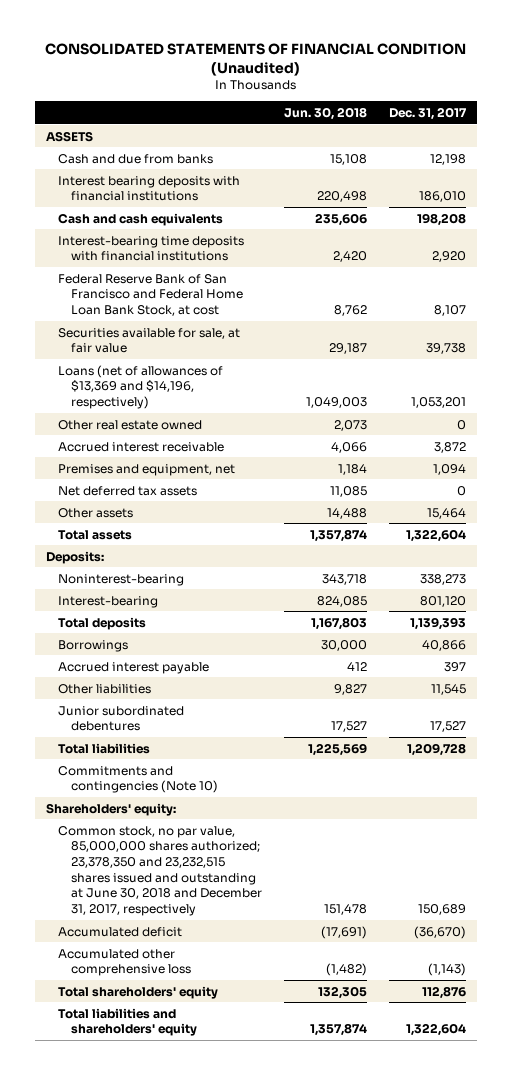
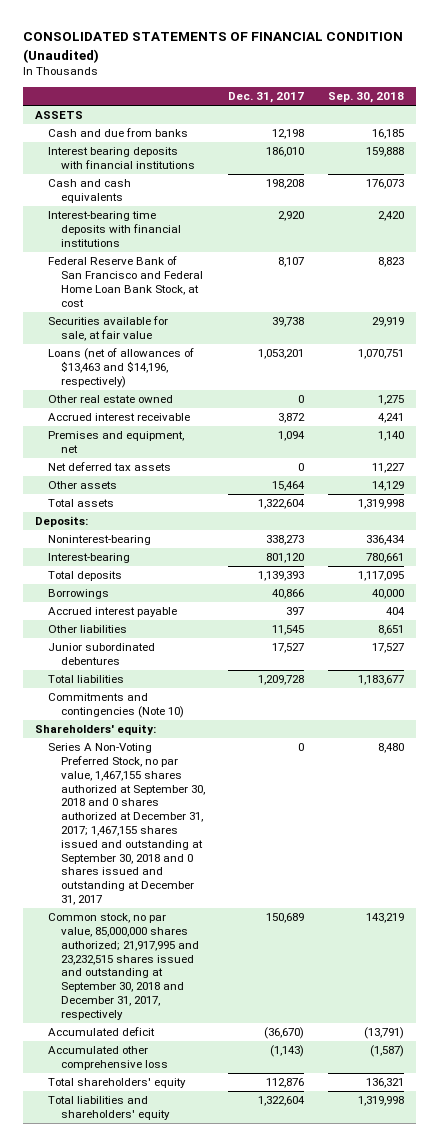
- | Jun. 30, 2018 | Dec. 31, 2017
+ | Dec. 31, 2017 | Sep. 30, 2018
- Loans (net of allowances of $13,369 and $14,196, respectively) | 1,049,003 | 1,053,201
+ Loans (net of allowances of $13,463 and $14,196, respectively) | 1,053,201 | 1,070,751
- Common stock, no par value, 85,000,000 shares authorized; 23,378,350 and 23,232,515 shares issued and outstanding at June 30, 2018 and December 31, 2017, respectively | 151,478 | 150,689
+ Series A Non-Voting Preferred Stock, no par value, 1,467,155 shares authorized at September 30, 2018 and 0 shares authorized at December 31, 2017; 1,467,155 shares issued and outstanding at September 30, 2018 and 0 shares issued and outstanding at December 31, 2017 | 0 | 8,480
+ Common stock, no par value, 85,000,000 shares authorized; 21,917,995 and 23,232,515 shares issued and outstanding at September 30, 2018 and December 31, 2017, respectively | 150,689 | 143,219

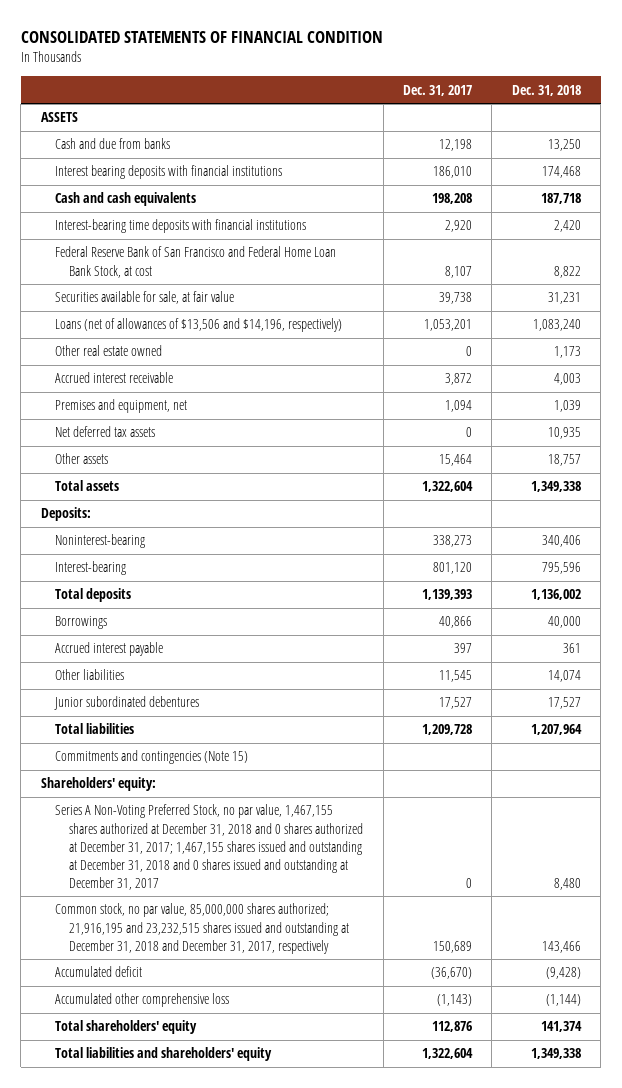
- CONSOLIDATED STATEMENTS OF FINANCIAL CONDITION (Unaudited)
+ CONSOLIDATED STATEMENTS OF FINANCIAL CONDITION
- | Dec. 31, 2017 | Sep. 30, 2018
+ | Dec. 31, 2017 | Dec. 31, 2018
- Loans (net of allowances of $13,463 and $14,196, respectively) | 1,053,201 | 1,070,751
+ Loans (net of allowances of $13,506 and $14,196, respectively) | 1,053,201 | 1,083,240
- Commitments and contingencies (Note 10)
+ Commitments and contingencies (Note 15)
- Series A Non-Voting Preferred Stock, no par value, 1,467,155 shares authorized at September 30, 2018 and 0 shares authorized at December 31, 2017; 1,467,155 shares issued and outstanding at September 30, 2018 and 0 shares issued and outstanding at December 31, 2017 | 0 | 8,480
- Common stock, no par value, 85,000,000 shares authorized; 21,917,995 and 23,232,515 shares issued and outstanding at September 30, 2018 and December 31, 2017, respectively | 150,689 | 143,219
+ Series A Non-Voting Preferred Stock, no par value, 1,467,155 shares authorized at December 31, 2018 and 0 shares authorized at December 31, 2017; 1,467,155 shares issued and outstanding at December 31, 2018 and 0 shares issued and outstanding at December 31, 2017 | 0 | 8,480
+ Common stock, no par value, 85,000,000 shares authorized; 21,916,195 and 23,232,515 shares issued and outstanding at December 31, 2018 and December 31, 2017, respectively | 150,689 | 143,466

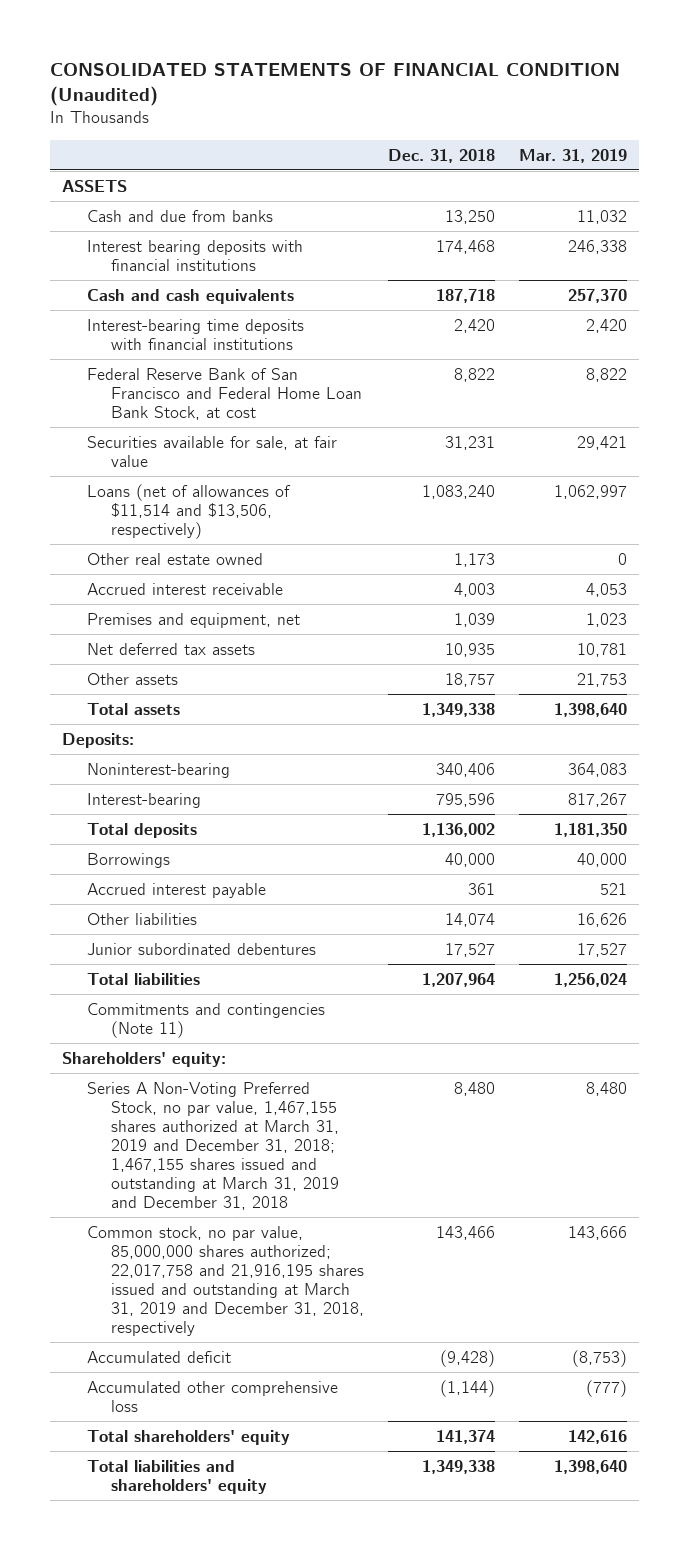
- CONSOLIDATED STATEMENTS OF FINANCIAL CONDITION
+ CONSOLIDATED STATEMENTS OF FINANCIAL CONDITION (Unaudited)
- | Dec. 31, 2017 | Dec. 31, 2018
+ | Dec. 31, 2018 | Mar. 31, 2019
- Loans (net of allowances of $13,506 and $14,196, respectively) | 1,053,201 | 1,083,240
+ Loans (net of allowances of $11,514 and $13,506, respectively) | 1,083,240 | 1,062,997
- Commitments and contingencies (Note 15)
+ Commitments and contingencies (Note 11)
- Series A Non-Voting Preferred Stock, no par value, 1,467,155 shares authorized at December 31, 2018 and 0 shares authorized at December 31, 2017; 1,467,155 shares issued and outstanding at December 31, 2018 and 0 shares issued and outstanding at December 31, 2017 | 0 | 8,480
- Common stock, no par value, 85,000,000 shares authorized; 21,916,195 and 23,232,515 shares issued and outstanding at December 31, 2018 and December 31, 2017, respectively | 150,689 | 143,466
+ Series A Non-Voting Preferred Stock, no par value, 1,467,155 shares authorized at March 31, 2019 and December 31, 2018; 1,467,155 shares issued and outstanding at March 31, 2019 and December 31, 2018 | 8,480 | 8,480
+ Common stock, no par value, 85,000,000 shares authorized; 22,017,758 and 21,916,195 shares issued and outstanding at March 31, 2019 and December 31, 2018, respectively | 143,466 | 143,666

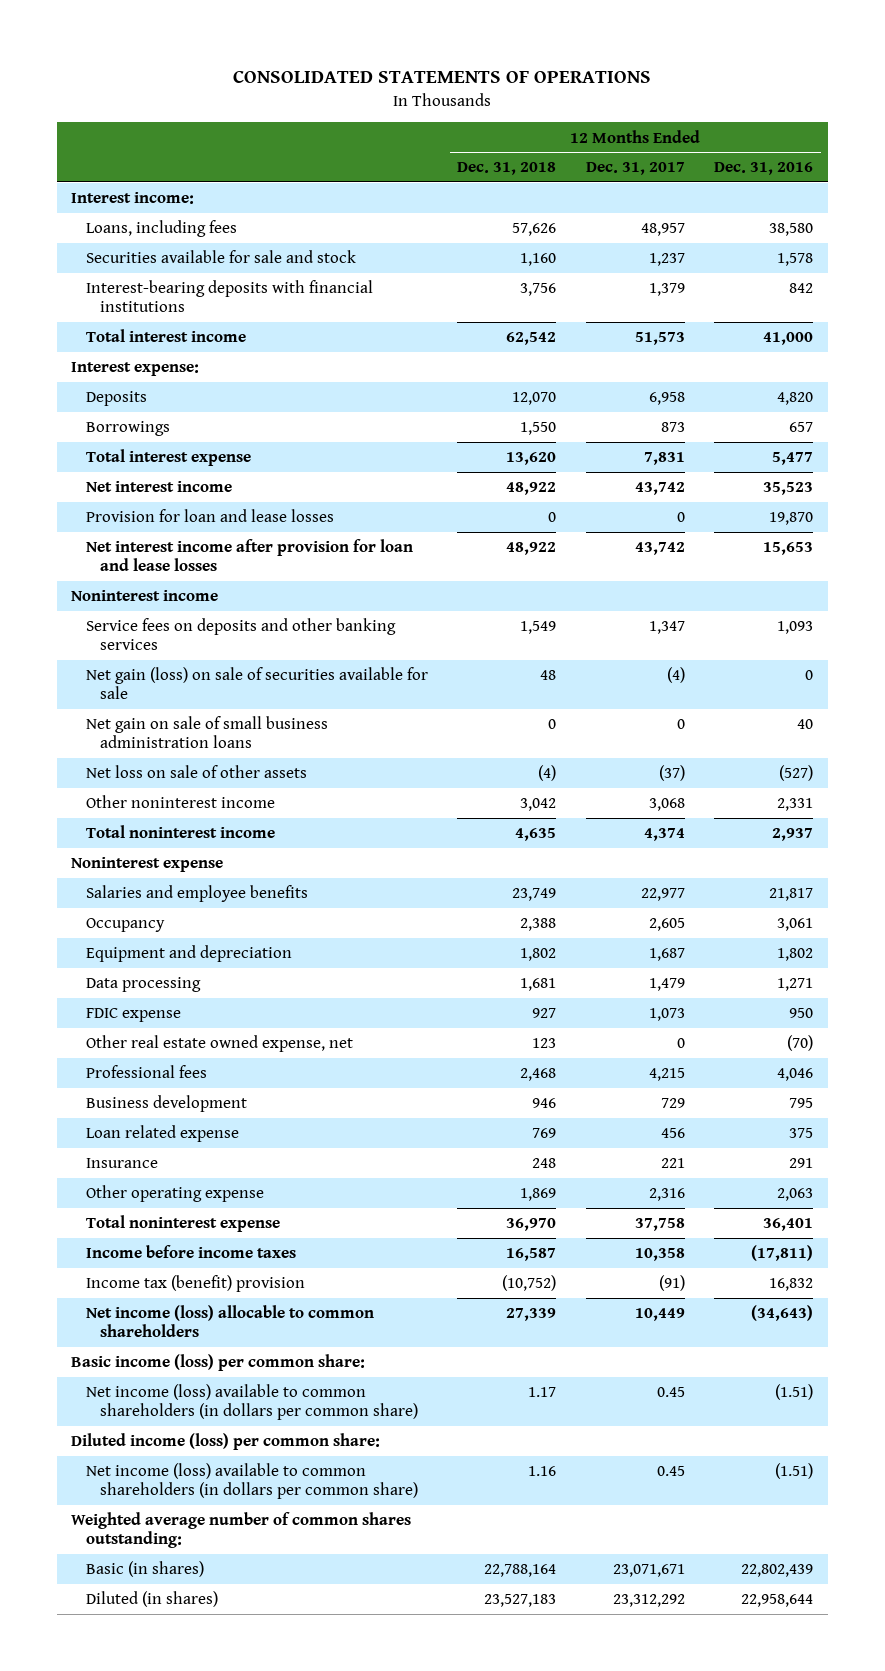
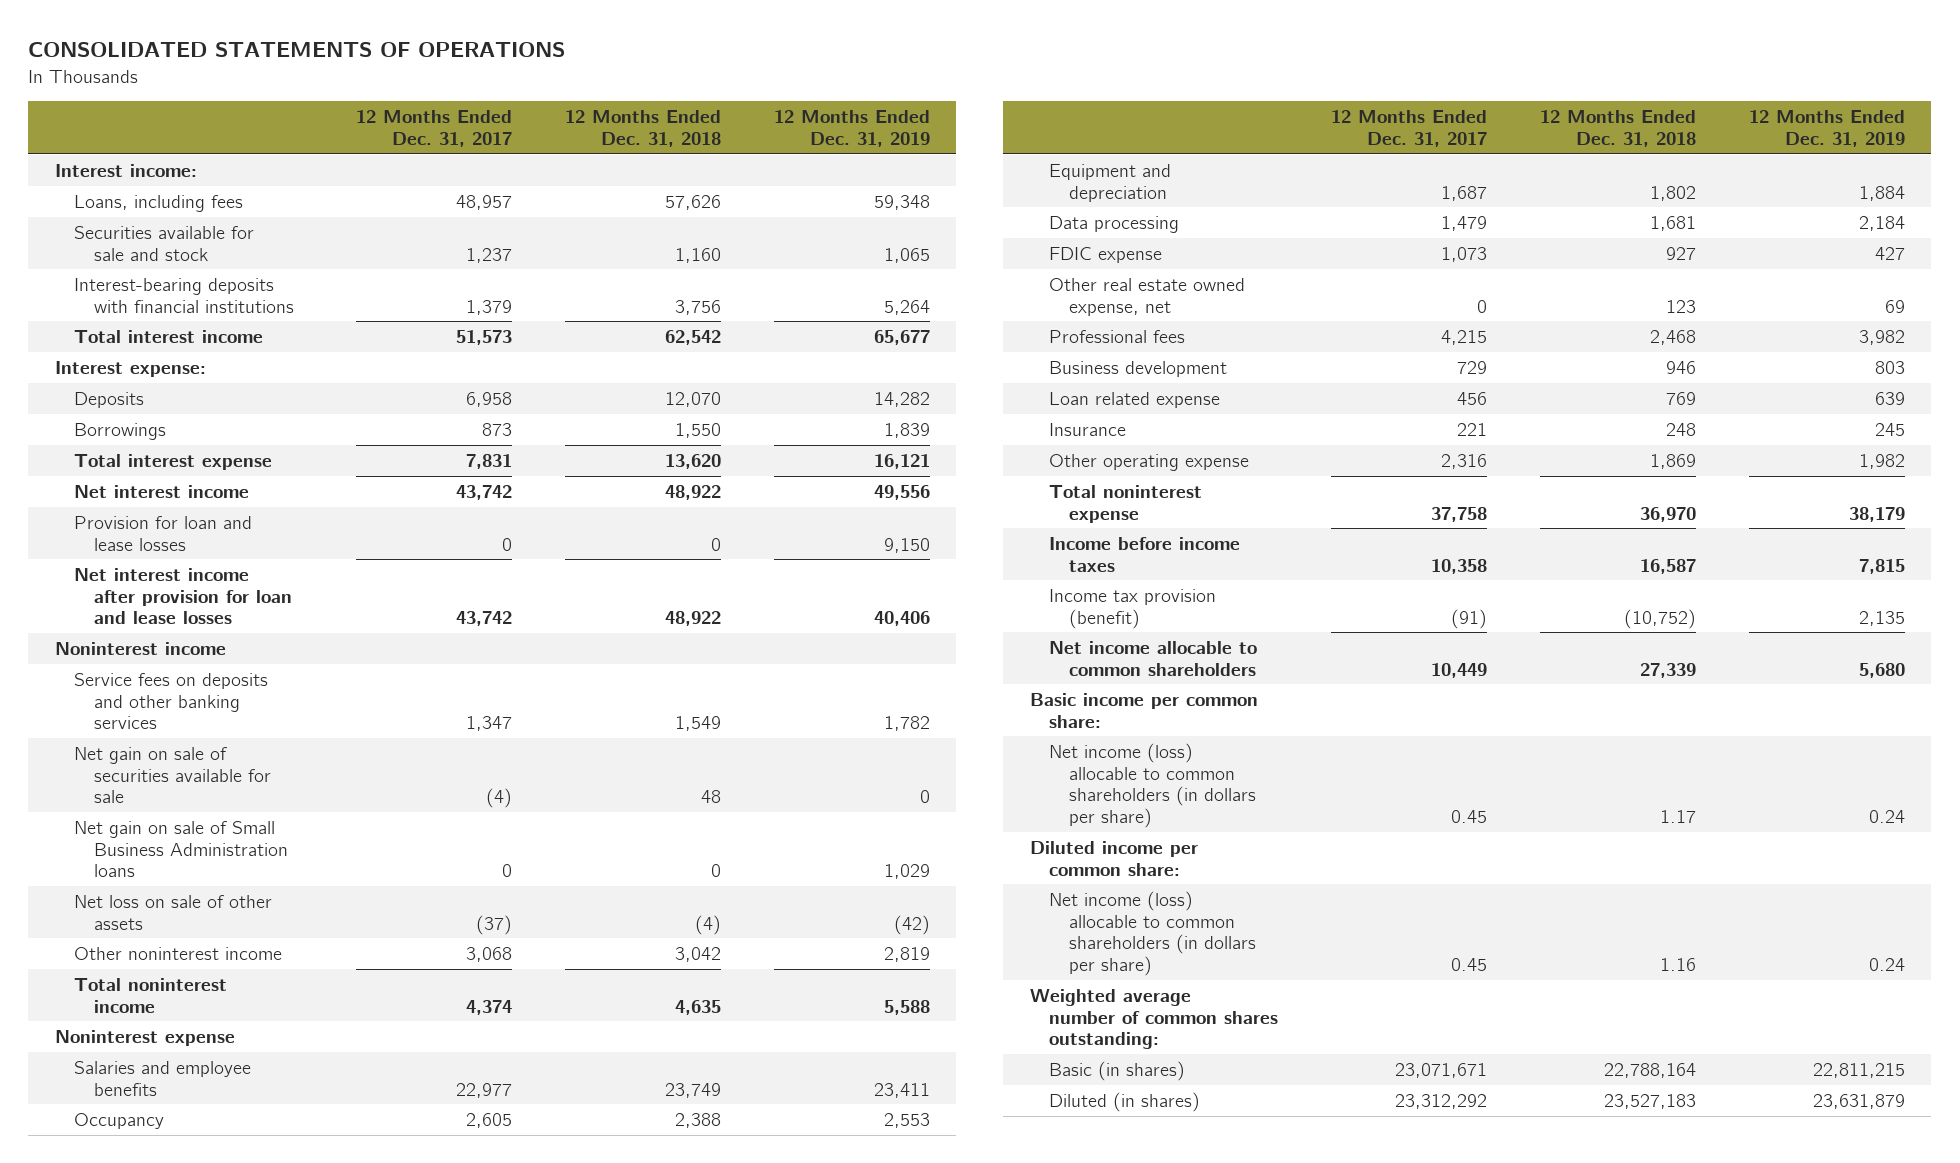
- | 12 Months Ended Dec. 31, 2018 | 12 Months Ended Dec. 31, 2017 | 12 Months Ended Dec. 31, 2016
+ | 12 Months Ended Dec. 31, 2017 | 12 Months Ended Dec. 31, 2018 | 12 Months Ended Dec. 31, 2019
- Net gain (loss) on sale of securities available for sale | 48 | (4) | 0
- Net gain on sale of small business administration loans | 0 | 0 | 40
+ Net gain on sale of securities available for sale | (4) | 48 | 0
+ Net gain on sale of Small Business Administration loans | 0 | 0 | 1,029
- Income tax (benefit) provision | (10,752) | (91) | 16,832
- Net income (loss) allocable to common shareholders | 27,339 | 10,449 | (34,643)
- Basic income (loss) per common share:
- Net income (loss) available to common shareholders (in dollars per common share) | 1.17 | 0.45 | (1.51)
- Diluted income (loss) per common share:
- Net income (loss) available to common shareholders (in dollars per common share) | 1.16 | 0.45 | (1.51)
+ Income tax provision (benefit) | (91) | (10,752) | 2,135
+ Net income allocable to common shareholders | 10,449 | 27,339 | 5,680
+ Basic income per common share:
+ Net income (loss) allocable to common shareholders (in dollars per share) | 0.45 | 1.17 | 0.24
+ Diluted income per common share:
+ Net income (loss) allocable to common shareholders (in dollars per share) | 0.45 | 1.16 | 0.24

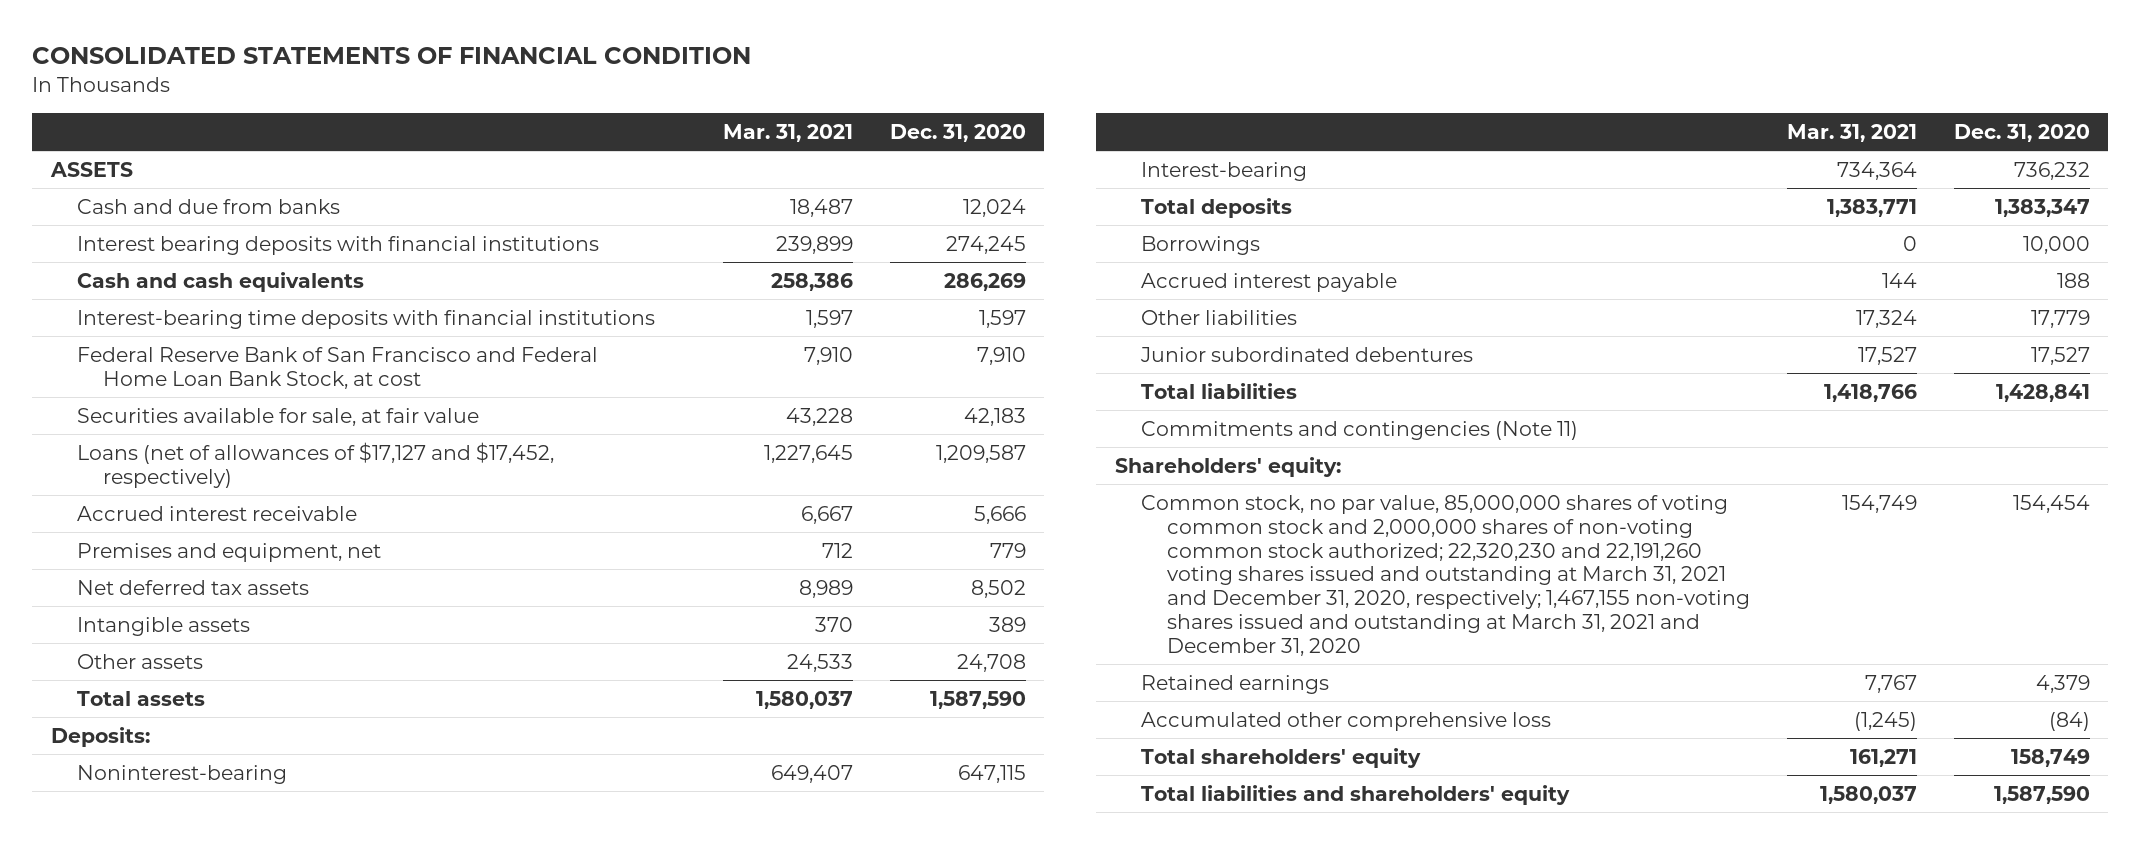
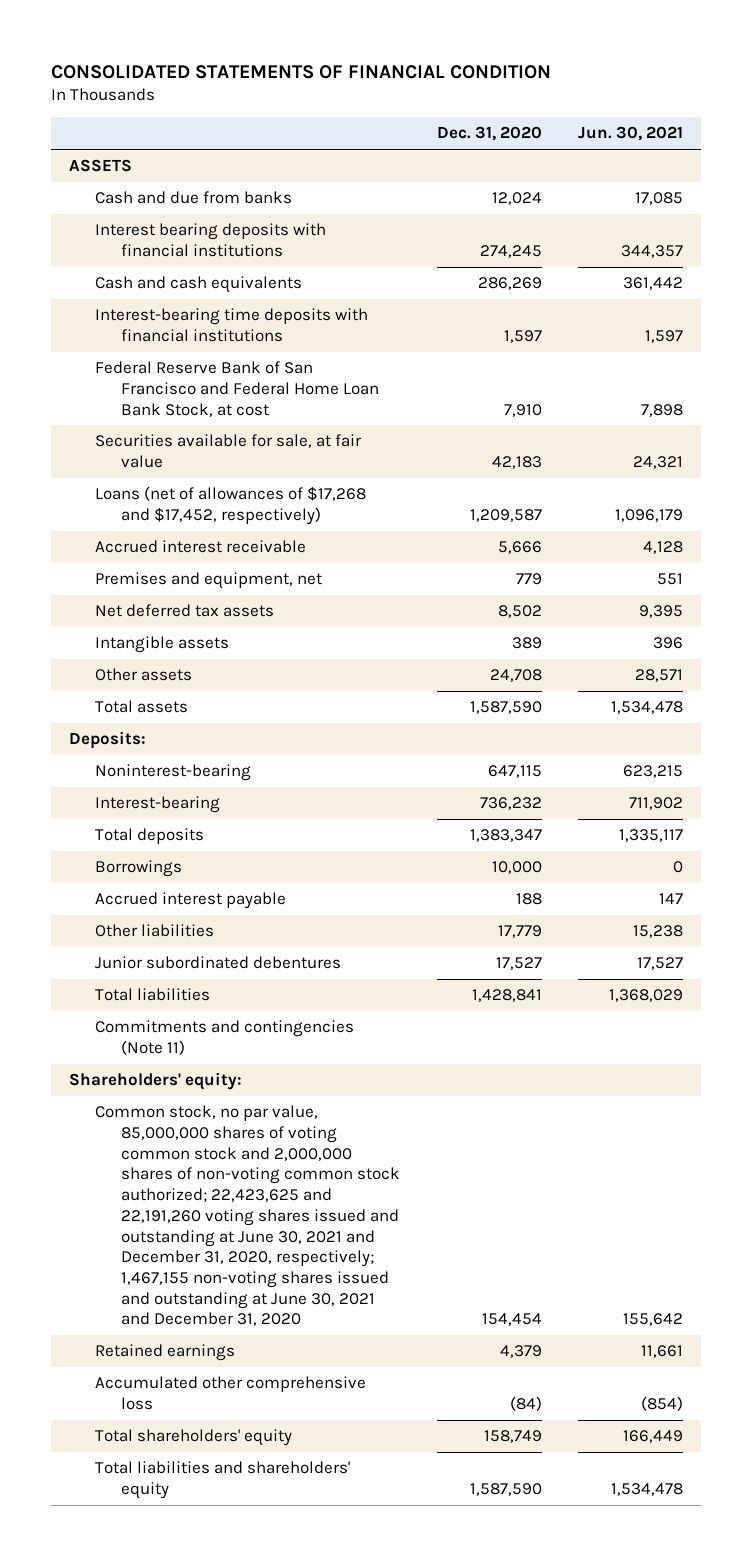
- | Mar. 31, 2021 | Dec. 31, 2020
+ | Dec. 31, 2020 | Jun. 30, 2021
- Loans (net of allowances of $17,127 and $17,452, respectively) | 1,227,645 | 1,209,587
+ Loans (net of allowances of $17,268 and $17,452, respectively) | 1,209,587 | 1,096,179
- Common stock, no par value, 85,000,000 shares of voting common stock and 2,000,000 shares of non-voting common stock authorized; 22,320,230 and 22,191,260 voting shares issued and outstanding at March 31, 2021 and December 31, 2020, respectively; 1,467,155 non-voting shares issued and outstanding at March 31, 2021 and December 31, 2020 | 154,749 | 154,454
+ Common stock, no par value, 85,000,000 shares of voting common stock and 2,000,000 shares of non-voting common stock authorized; 22,423,625 and 22,191,260 voting shares issued and outstanding at June 30, 2021 and December 31, 2020, respectively; 1,467,155 non-voting shares issued and outstanding at June 30, 2021 and December 31, 2020 | 154,454 | 155,642

